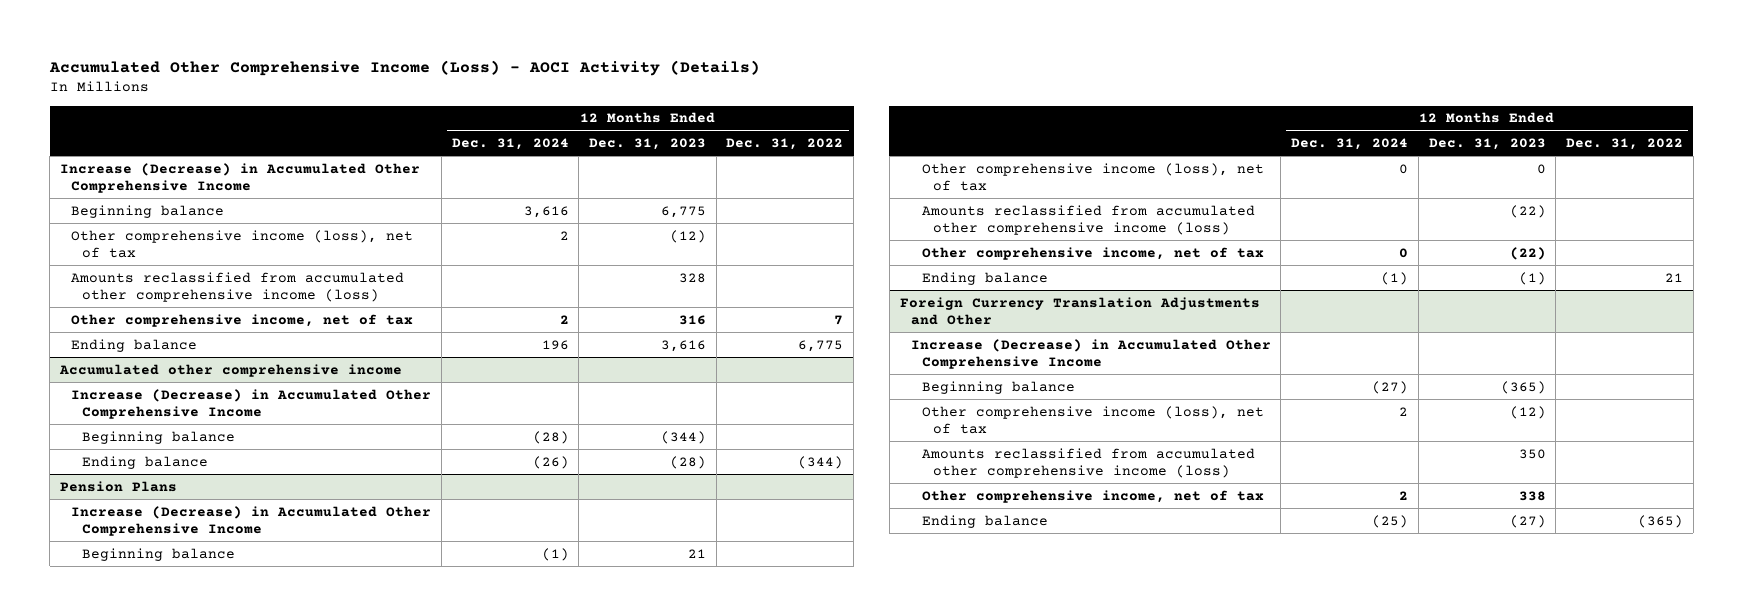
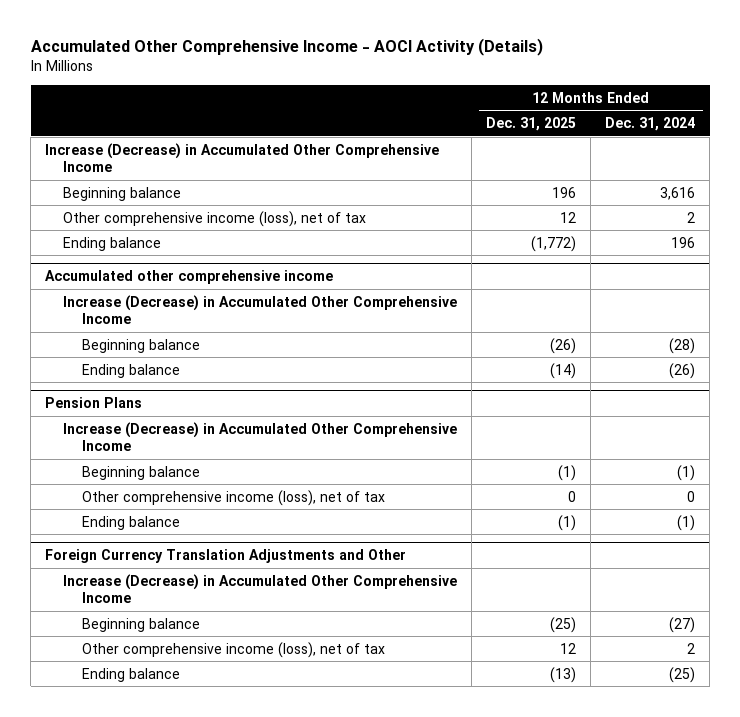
- Accumulated Other Comprehensive Income (Loss) - AOCI Activity (Details)
+ Accumulated Other Comprehensive Income - AOCI Activity (Details)
- | 12 Months Ended Dec. 31, 2024 | 12 Months Ended Dec. 31, 2023 | 12 Months Ended Dec. 31, 2022
+ | 12 Months Ended Dec. 31, 2025 | 12 Months Ended Dec. 31, 2024
- Amounts reclassified from accumulated other comprehensive income (loss) | | 328 |
- Other comprehensive income, net of tax | 2 | 316 | 7
@ Pension Plans
- Amounts reclassified from accumulated other comprehensive income (loss) | | (22) |
- Other comprehensive income, net of tax | 0 | (22) |
@ Foreign Currency Translation Adjustments and Other
- Amounts reclassified from accumulated other comprehensive income (loss) | | 350 |
- Other comprehensive income, net of tax | 2 | 338 |

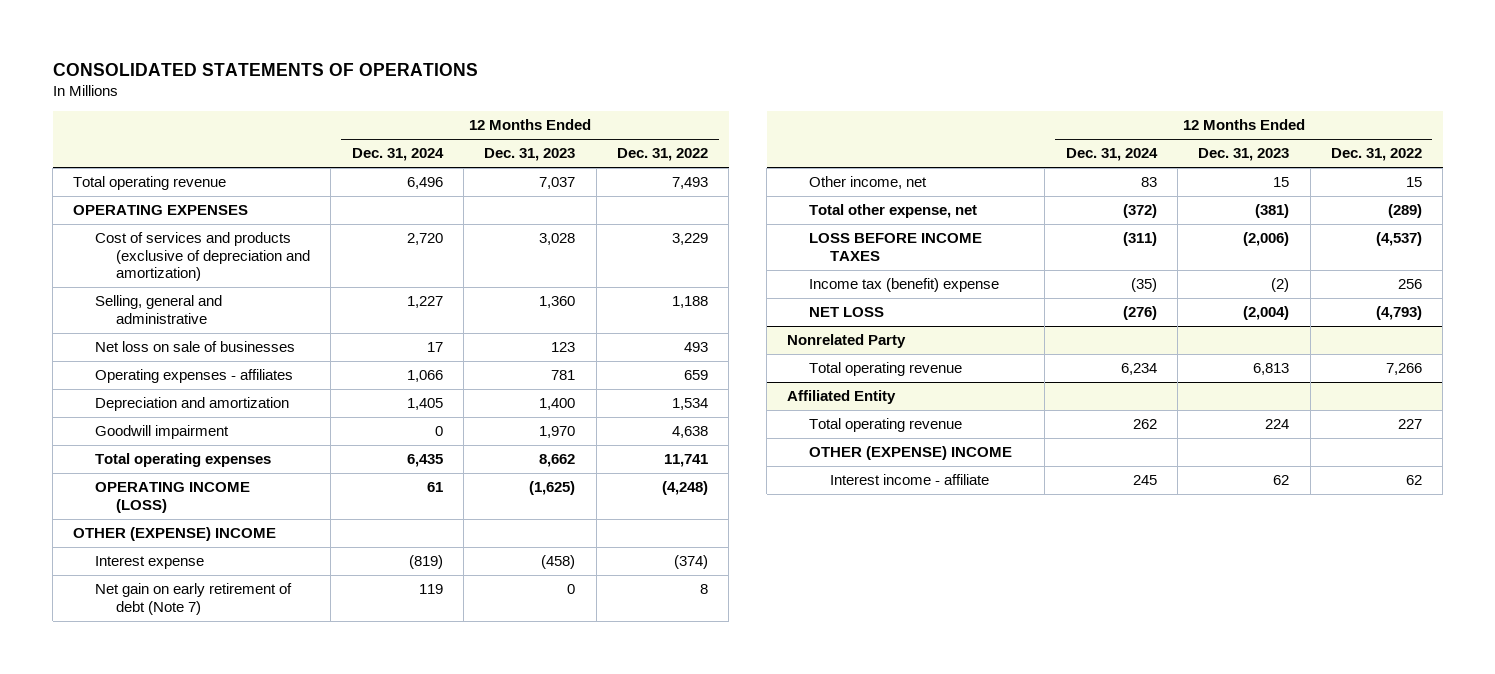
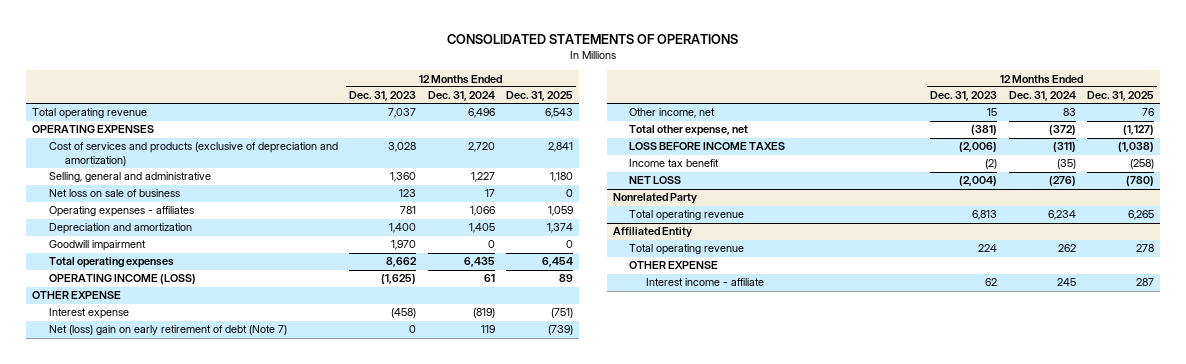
- | 12 Months Ended Dec. 31, 2024 | 12 Months Ended Dec. 31, 2023 | 12 Months Ended Dec. 31, 2022
+ | 12 Months Ended Dec. 31, 2023 | 12 Months Ended Dec. 31, 2024 | 12 Months Ended Dec. 31, 2025
- Net loss on sale of businesses | 17 | 123 | 493
+ Net loss on sale of business | 123 | 17 | 0
- OTHER (EXPENSE) INCOME
+ OTHER EXPENSE
- Net gain on early retirement of debt (Note 7) | 119 | 0 | 8
+ Net (loss) gain on early retirement of debt (Note 7) | 0 | 119 | (739)
- Income tax (benefit) expense | (35) | (2) | 256
+ Income tax benefit | (2) | (35) | (258)
@ Affiliated Entity
- OTHER (EXPENSE) INCOME
+ OTHER EXPENSE

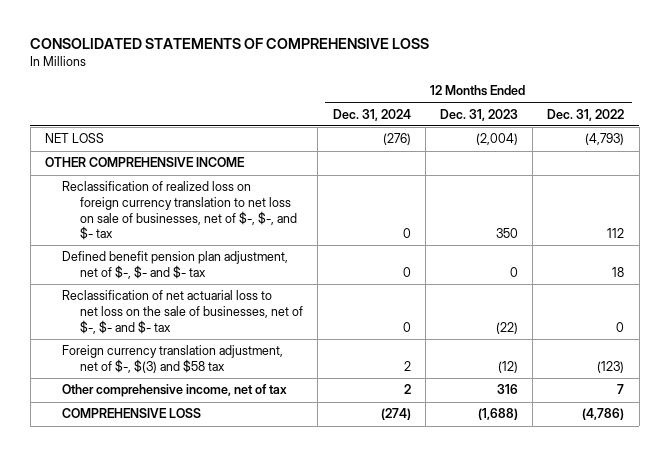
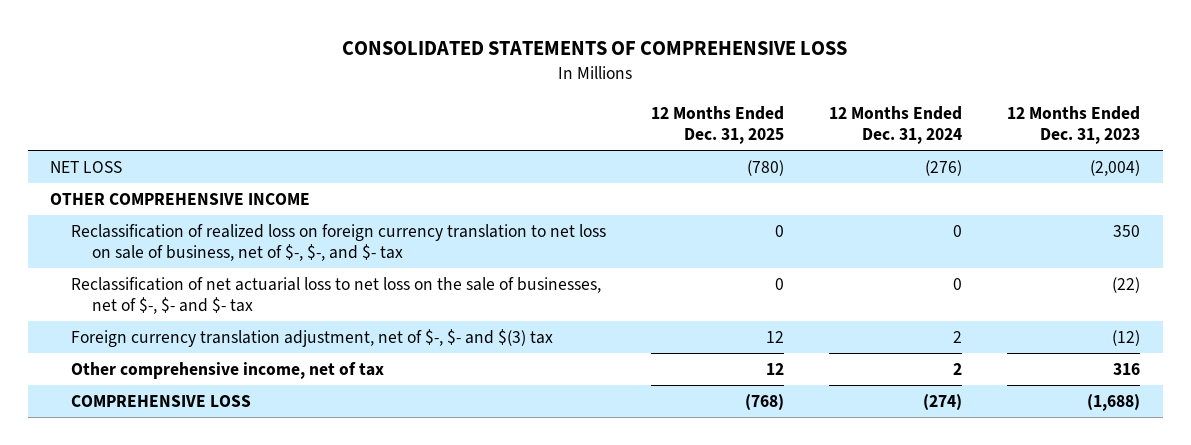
- | 12 Months Ended Dec. 31, 2024 | 12 Months Ended Dec. 31, 2023 | 12 Months Ended Dec. 31, 2022
+ | 12 Months Ended Dec. 31, 2025 | 12 Months Ended Dec. 31, 2024 | 12 Months Ended Dec. 31, 2023
- Reclassification of realized loss on foreign currency translation to net loss on sale of businesses, net of $-, $-, and $- tax | 0 | 350 | 112
- Defined benefit pension plan adjustment, net of $-, $- and $- tax | 0 | 0 | 18
+ Reclassification of realized loss on foreign currency translation to net loss on sale of business, net of $-, $-, and $- tax | 0 | 0 | 350
- Foreign currency translation adjustment, net of $-, $(3) and $58 tax | 2 | (12) | (123)
+ Foreign currency translation adjustment, net of $-, $- and $(3) tax | 12 | 2 | (12)

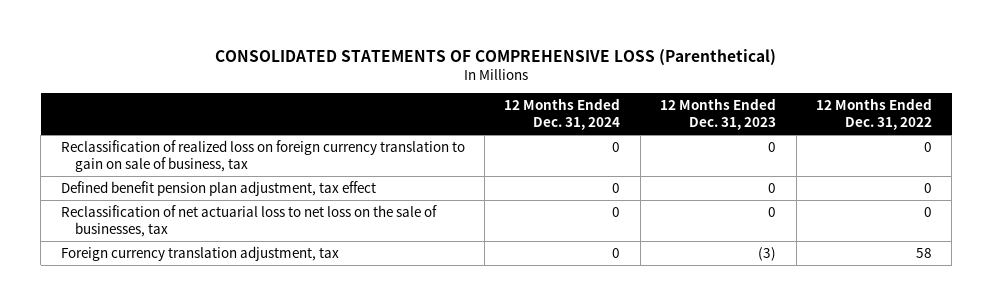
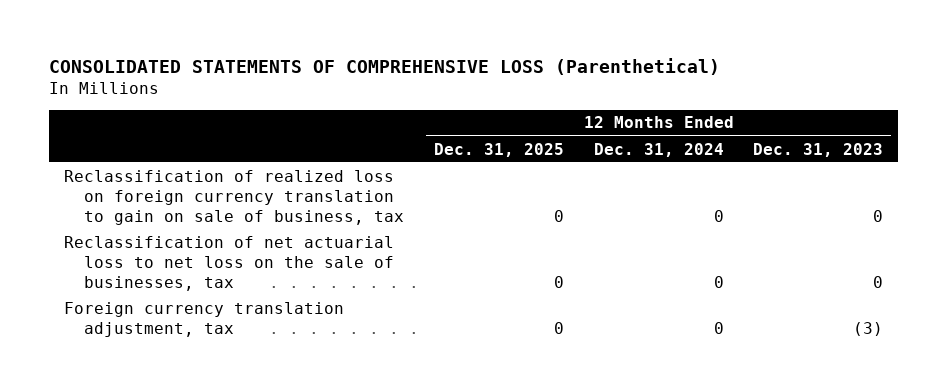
- | 12 Months Ended Dec. 31, 2024 | 12 Months Ended Dec. 31, 2023 | 12 Months Ended Dec. 31, 2022
+ | 12 Months Ended Dec. 31, 2025 | 12 Months Ended Dec. 31, 2024 | 12 Months Ended Dec. 31, 2023
- Defined benefit pension plan adjustment, tax effect | 0 | 0 | 0

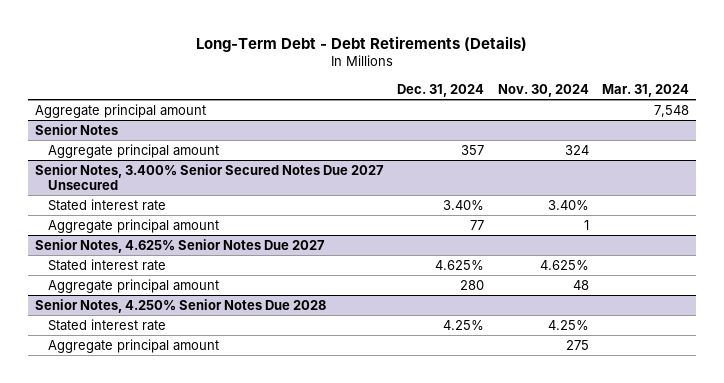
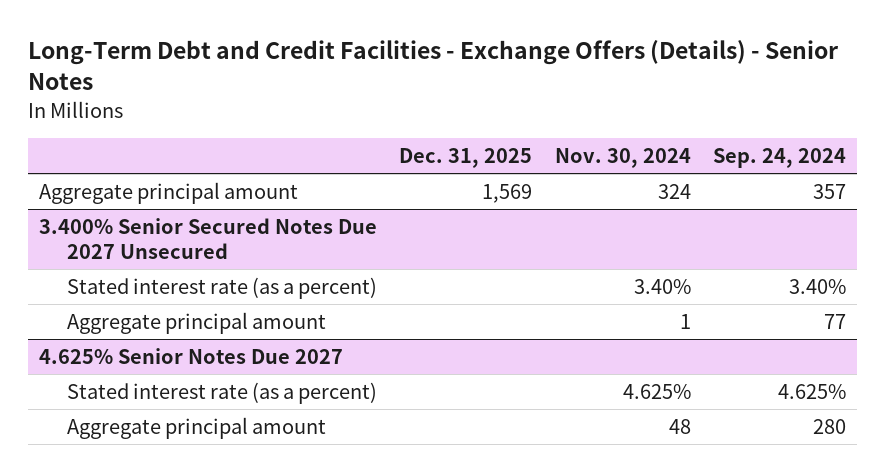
- Long-Term Debt - Debt Retirements (Details)
+ Long-Term Debt and Credit Facilities - Exchange Offers (Details) - Senior Notes
- | Dec. 31, 2024 | Nov. 30, 2024 | Mar. 31, 2024
+ | Dec. 31, 2025 | Nov. 30, 2024 | Sep. 24, 2024
- Aggregate principal amount | | | 7,548
- Senior Notes
- Senior Notes, 3.400% Senior Secured Notes Due 2027 Unsecured
- Stated interest rate | 3.40% | 3.40% |
+ 3.400% Senior Secured Notes Due 2027 Unsecured
+ Stated interest rate (as a percent) | | 3.40% | 3.40%
- Senior Notes, 4.625% Senior Notes Due 2027
- Stated interest rate | 4.625% | 4.625% |
+ 4.625% Senior Notes Due 2027
+ Stated interest rate (as a percent) | | 4.625% | 4.625%
- Senior Notes, 4.250% Senior Notes Due 2028
- Stated interest rate | 4.25% | 4.25% |
- Aggregate principal amount | | 275 |

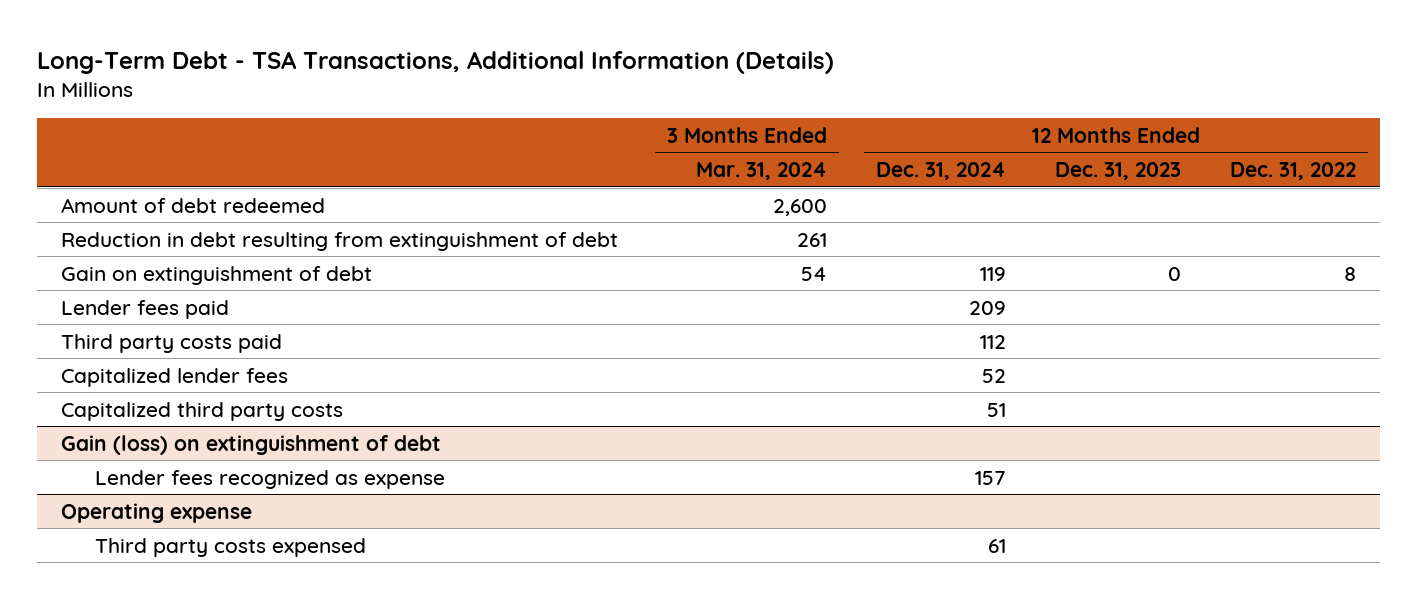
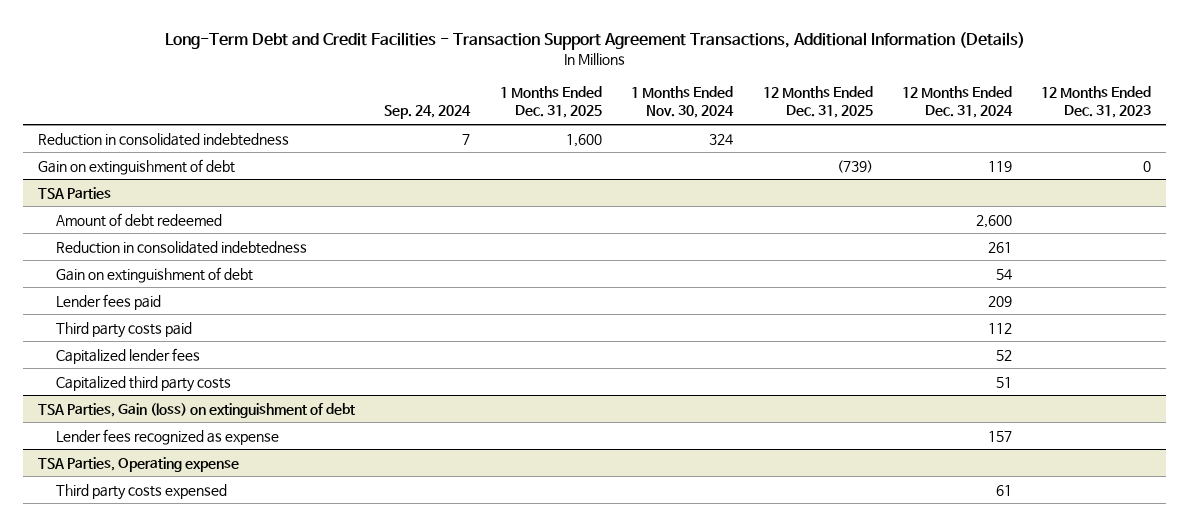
- Long-Term Debt - TSA Transactions, Additional Information (Details)
+ Long-Term Debt and Credit Facilities - Transaction Support Agreement Transactions, Additional Information (Details)
- | 3 Months Ended Mar. 31, 2024 | 12 Months Ended Dec. 31, 2024 | 12 Months Ended Dec. 31, 2023 | 12 Months Ended Dec. 31, 2022
+ | Sep. 24, 2024 | 1 Months Ended Dec. 31, 2025 | 1 Months Ended Nov. 30, 2024 | 12 Months Ended Dec. 31, 2025 | 12 Months Ended Dec. 31, 2024 | 12 Months Ended Dec. 31, 2023
- Amount of debt redeemed | 2,600 | | |
- Reduction in debt resulting from extinguishment of debt | 261 | | |
+ Reduction in consolidated indebtedness | 7 | 1,600 | 324 | | |
+ TSA Parties
+ Amount of debt redeemed | | | | | 2,600 |
+ Reduction in consolidated indebtedness | | | | | 261 |
+ Gain on extinguishment of debt | | | | | 54 |
- Gain (loss) on extinguishment of debt
+ TSA Parties, Gain (loss) on extinguishment of debt
- Operating expense
+ TSA Parties, Operating expense

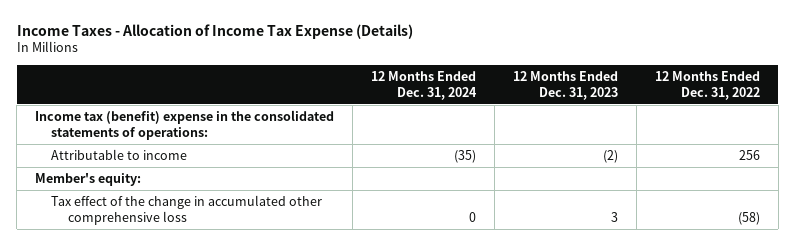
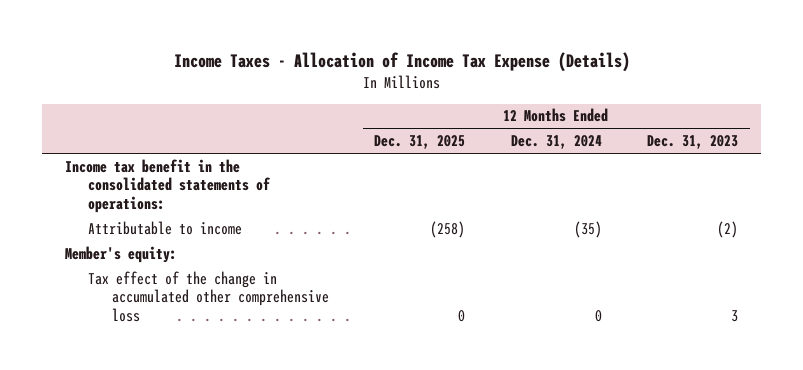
- | 12 Months Ended Dec. 31, 2024 | 12 Months Ended Dec. 31, 2023 | 12 Months Ended Dec. 31, 2022
+ | 12 Months Ended Dec. 31, 2025 | 12 Months Ended Dec. 31, 2024 | 12 Months Ended Dec. 31, 2023
- Income tax (benefit) expense in the consolidated statements of operations:
+ Income tax benefit in the consolidated statements of operations:

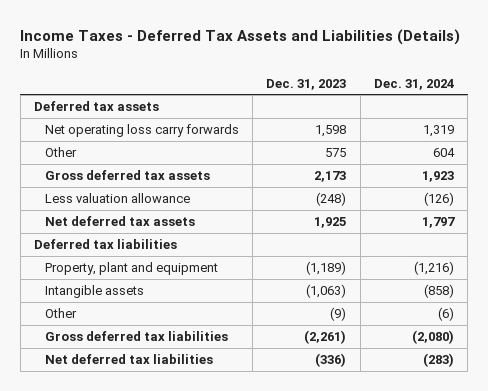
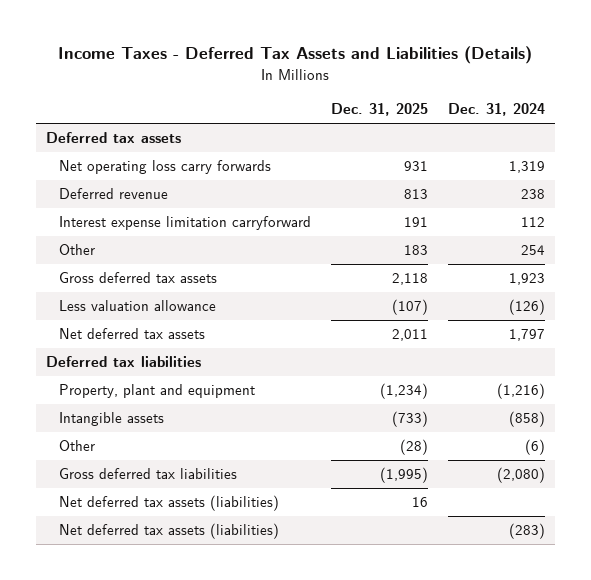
- | Dec. 31, 2023 | Dec. 31, 2024
+ | Dec. 31, 2025 | Dec. 31, 2024
- Other | 575 | 604
+ Deferred revenue | 813 | 238
+ Interest expense limitation carryforward | 191 | 112
+ Other | 183 | 254
- Net deferred tax liabilities | (336) | (283)
+ Net deferred tax assets (liabilities) | 16 |
+ Net deferred tax assets (liabilities) | | (283)

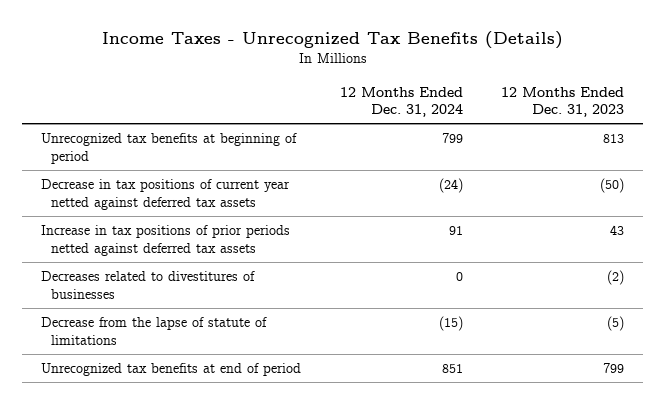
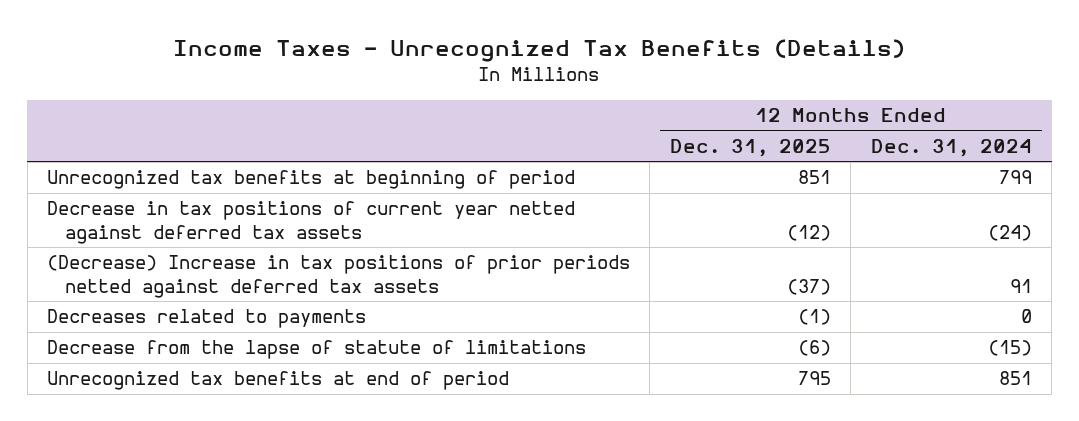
- | 12 Months Ended Dec. 31, 2024 | 12 Months Ended Dec. 31, 2023
+ | 12 Months Ended Dec. 31, 2025 | 12 Months Ended Dec. 31, 2024
- Increase in tax positions of prior periods netted against deferred tax assets | 91 | 43
- Decreases related to divestitures of businesses | 0 | (2)
+ (Decrease) Increase in tax positions of prior periods netted against deferred tax assets | (37) | 91
+ Decreases related to payments | (1) | 0

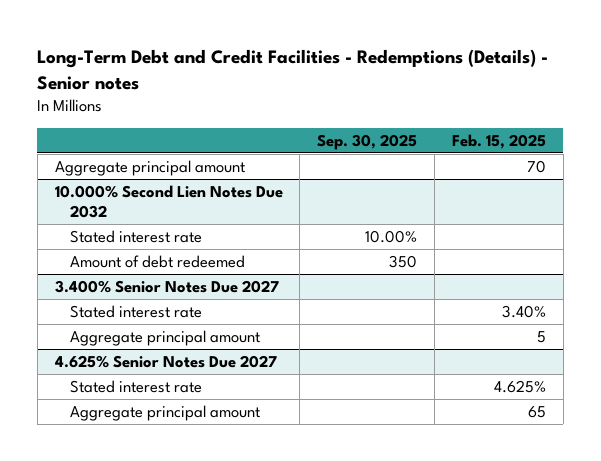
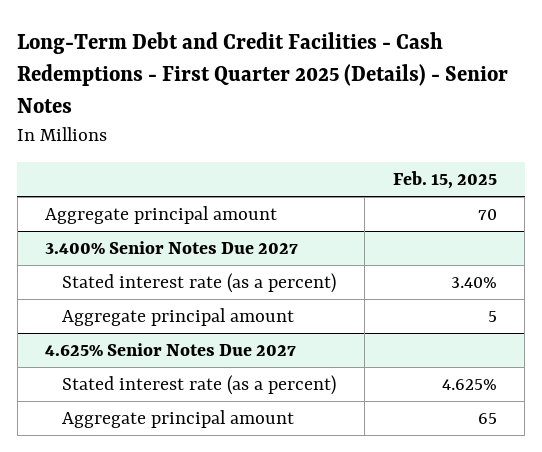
- Long-Term Debt and Credit Facilities - Redemptions (Details) - Senior notes
+ Long-Term Debt and Credit Facilities - Cash Redemptions - First Quarter 2025 (Details) - Senior Notes
- | Sep. 30, 2025 | Feb. 15, 2025
+ | Feb. 15, 2025
- 10.000% Second Lien Notes Due 2032
- Stated interest rate | 10.00% |
- Amount of debt redeemed | 350 |
@ 3.400% Senior Notes Due 2027
- Stated interest rate | | 3.40%
+ Stated interest rate (as a percent) | 3.40%
@ 4.625% Senior Notes Due 2027
- Stated interest rate | | 4.625%
+ Stated interest rate (as a percent) | 4.625%

